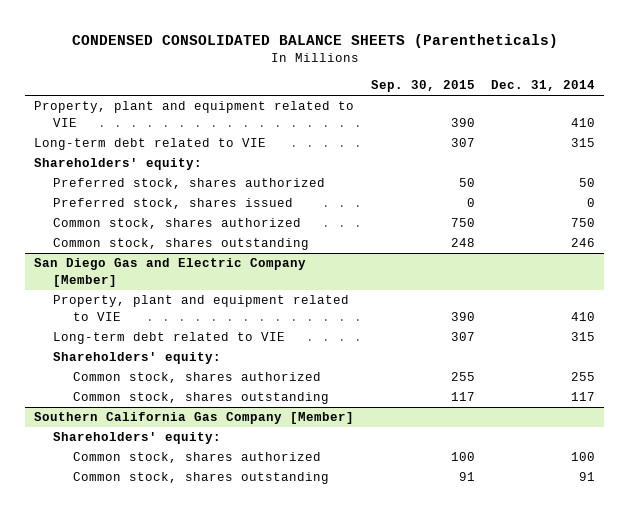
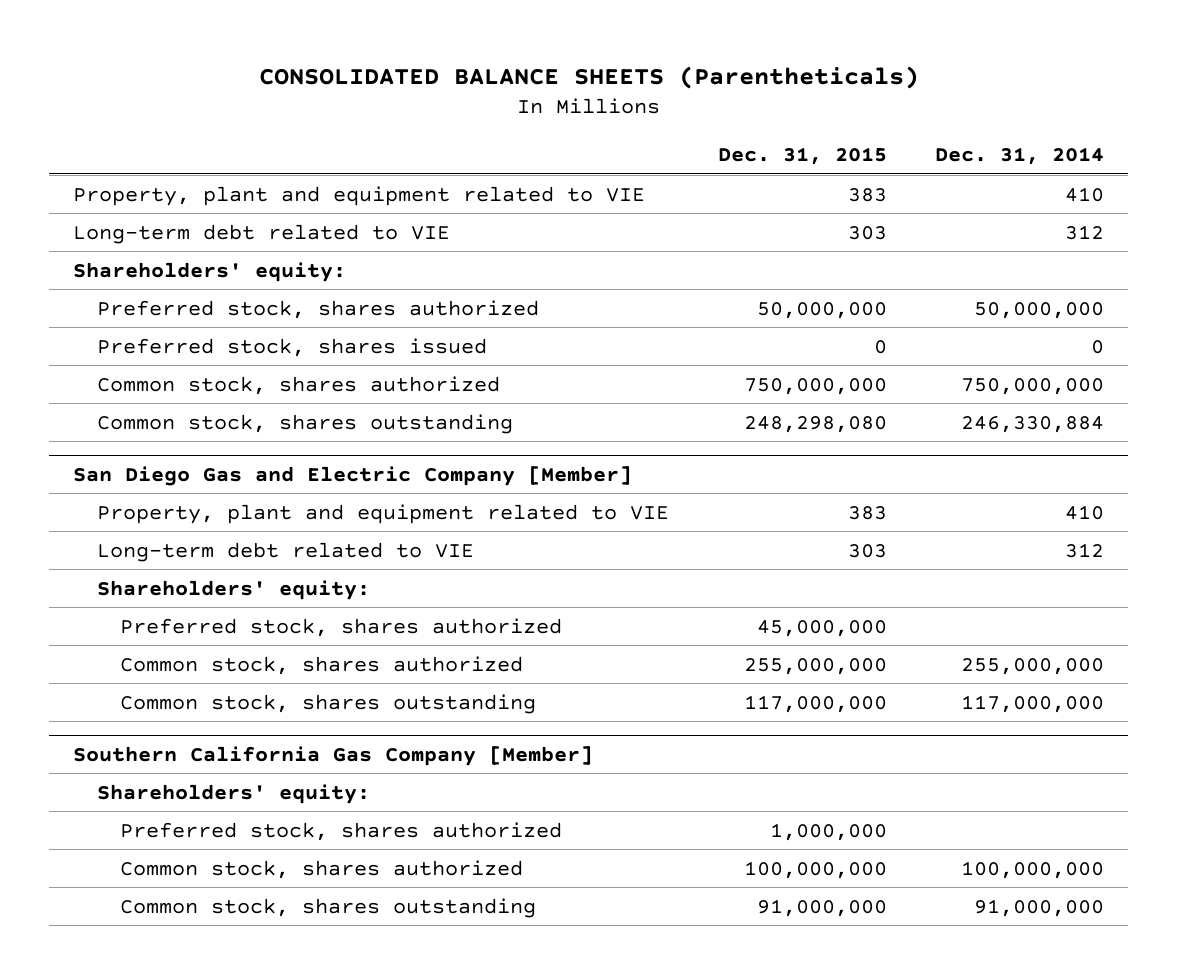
- CONDENSED CONSOLIDATED BALANCE SHEETS (Parentheticals)
+ CONSOLIDATED BALANCE SHEETS (Parentheticals)
- | Sep. 30, 2015 | Dec. 31, 2014
+ | Dec. 31, 2015 | Dec. 31, 2014
- Long-term debt related to VIE | 307 | 315
+ Long-term debt related to VIE | 303 | 312
- Preferred stock, shares authorized | 50 | 50
+ Preferred stock, shares authorized | 50,000,000 | 50,000,000
- Common stock, shares authorized | 750 | 750
- Common stock, shares outstanding | 248 | 246
+ Common stock, shares authorized | 750,000,000 | 750,000,000
+ Common stock, shares outstanding | 248,298,080 | 246,330,884
@ San Diego Gas and Electric Company [Member]
- Long-term debt related to VIE | 307 | 315
+ Long-term debt related to VIE | 303 | 312
- Common stock, shares authorized | 255 | 255
- Common stock, shares outstanding | 117 | 117
+ Preferred stock, shares authorized | 45,000,000 |
+ Common stock, shares authorized | 255,000,000 | 255,000,000
+ Common stock, shares outstanding | 117,000,000 | 117,000,000
@ Southern California Gas Company [Member]
- Common stock, shares authorized | 100 | 100
- Common stock, shares outstanding | 91 | 91
+ Preferred stock, shares authorized | 1,000,000 |
+ Common stock, shares authorized | 100,000,000 | 100,000,000
+ Common stock, shares outstanding | 91,000,000 | 91,000,000

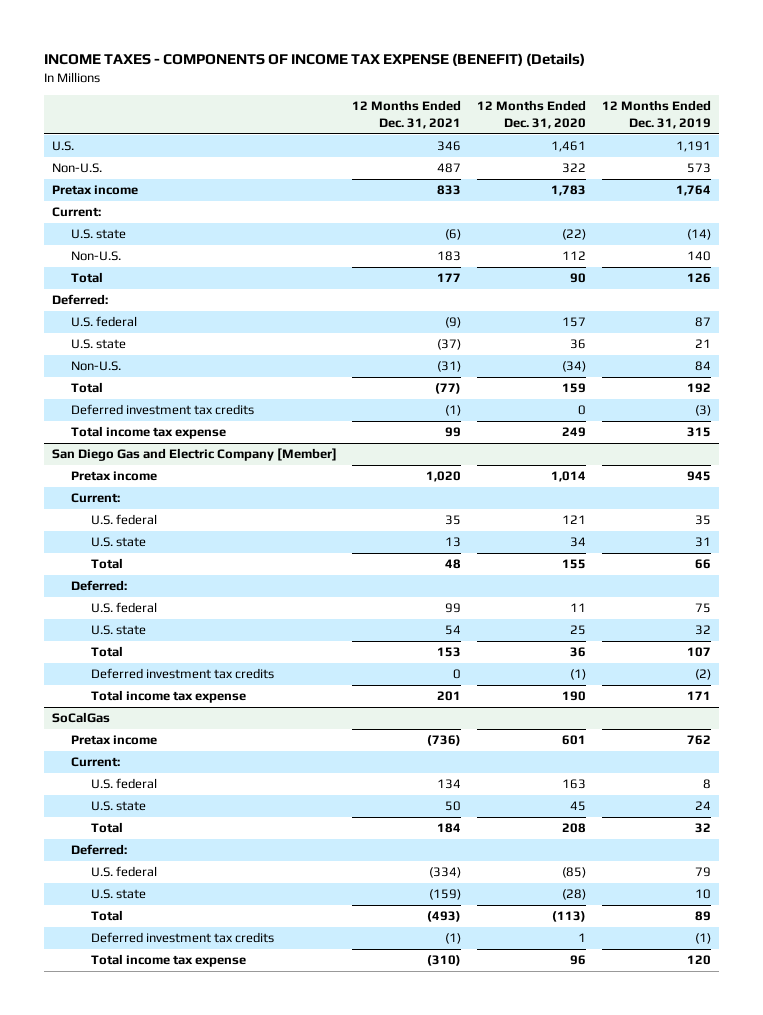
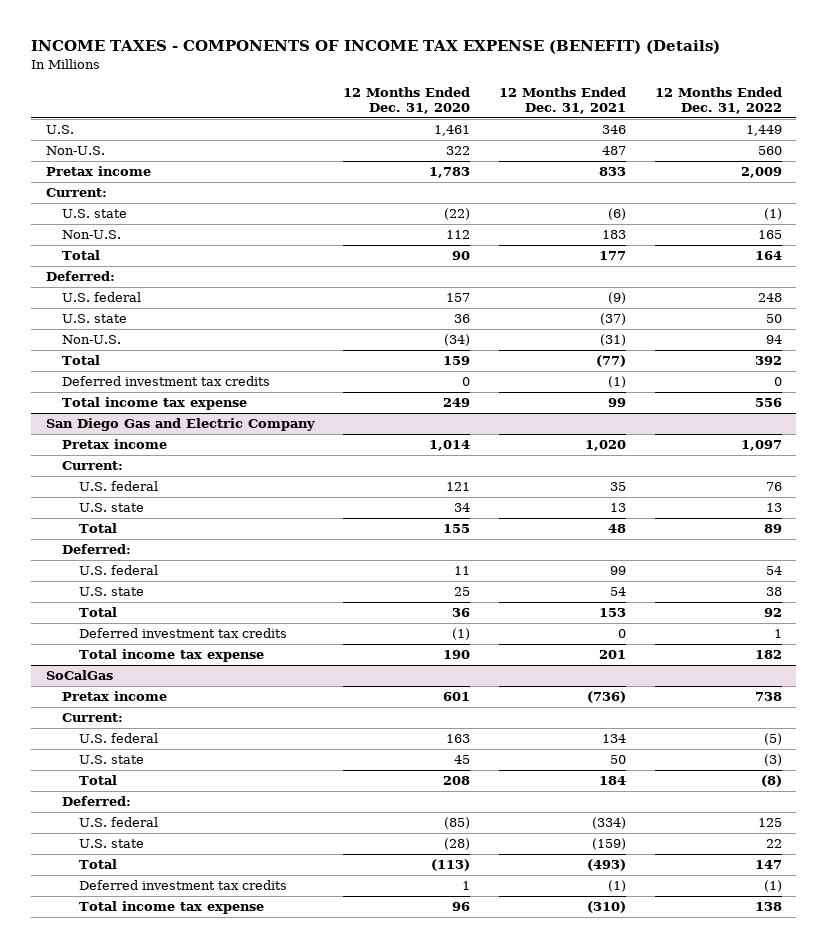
- | 12 Months Ended Dec. 31, 2021 | 12 Months Ended Dec. 31, 2020 | 12 Months Ended Dec. 31, 2019
+ | 12 Months Ended Dec. 31, 2020 | 12 Months Ended Dec. 31, 2021 | 12 Months Ended Dec. 31, 2022
- San Diego Gas and Electric Company [Member]
+ San Diego Gas and Electric Company

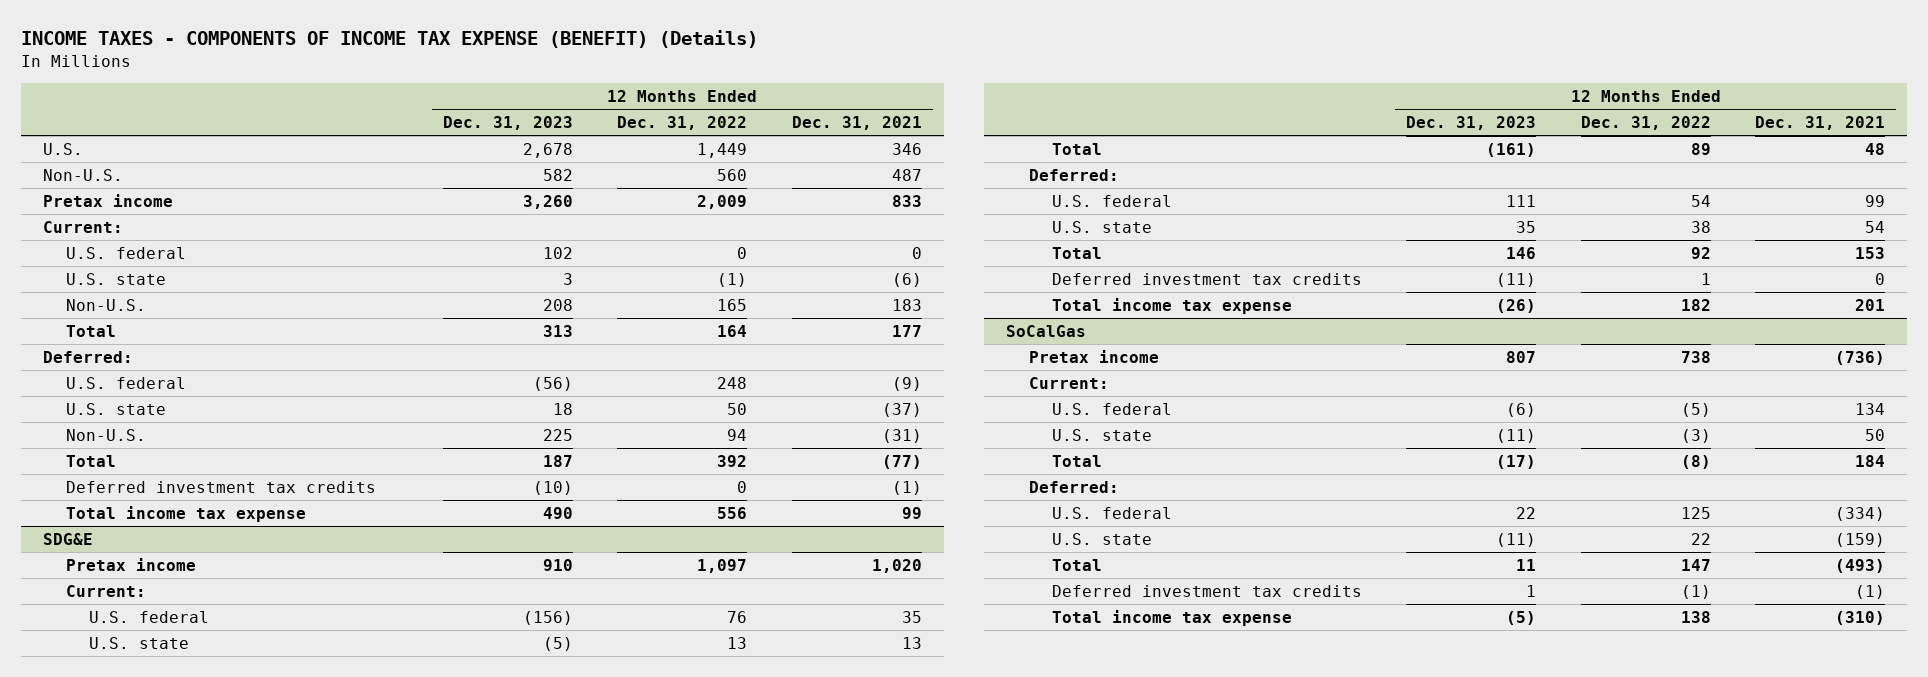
- | 12 Months Ended Dec. 31, 2020 | 12 Months Ended Dec. 31, 2021 | 12 Months Ended Dec. 31, 2022
+ | 12 Months Ended Dec. 31, 2023 | 12 Months Ended Dec. 31, 2022 | 12 Months Ended Dec. 31, 2021
+ U.S. federal | 102 | 0 | 0
- San Diego Gas and Electric Company
+ SDG&E

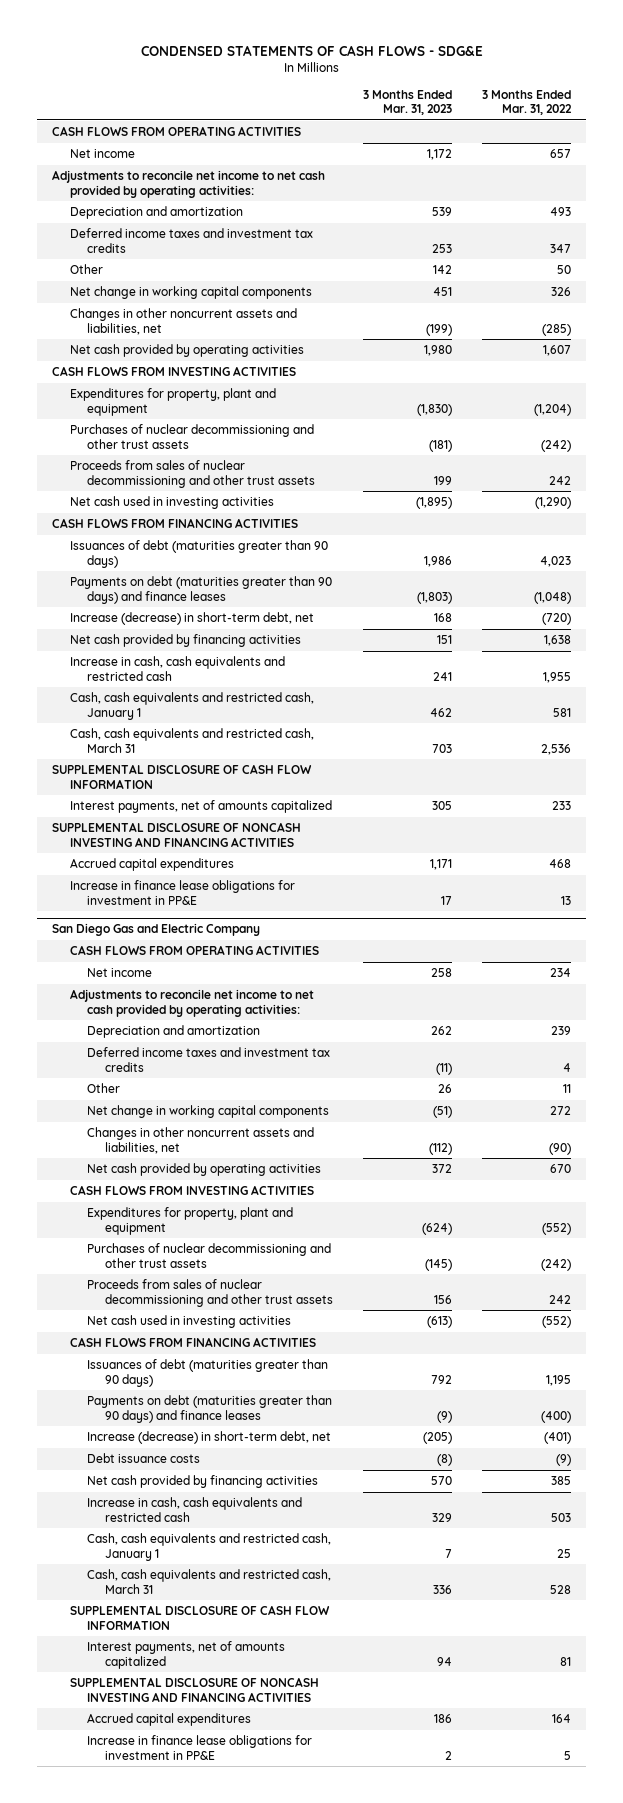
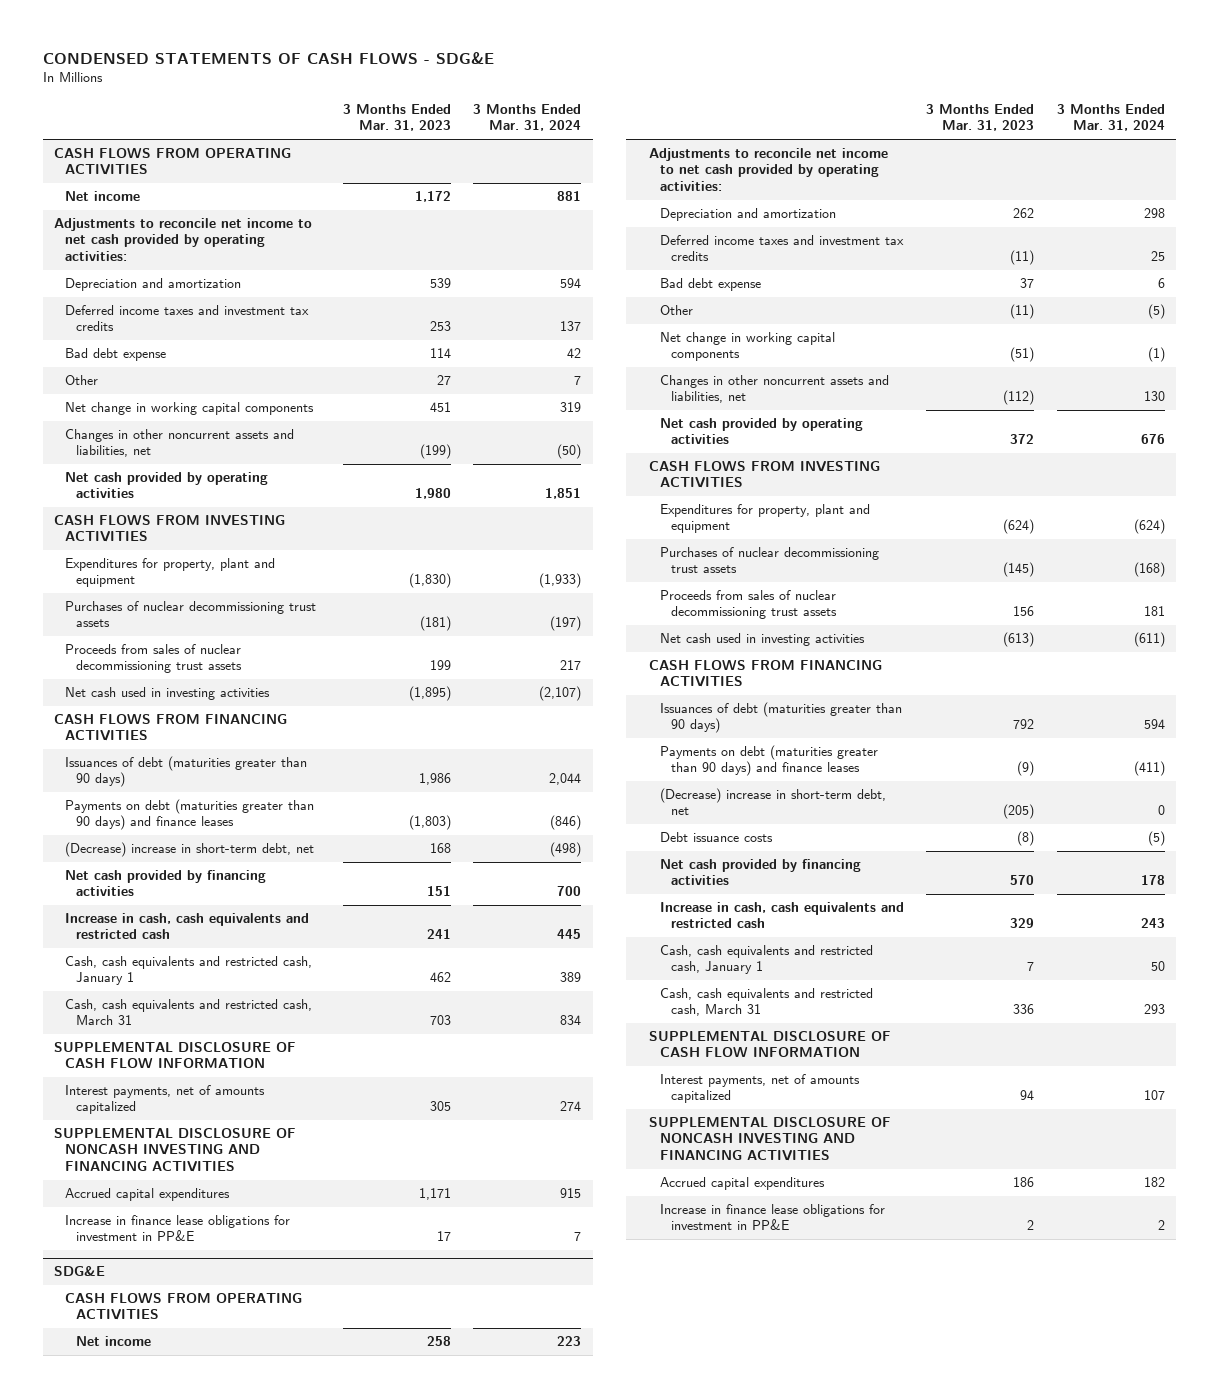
- | 3 Months Ended Mar. 31, 2023 | 3 Months Ended Mar. 31, 2022
+ | 3 Months Ended Mar. 31, 2023 | 3 Months Ended Mar. 31, 2024
- Other | 142 | 50
+ Bad debt expense | 114 | 42
+ Other | 27 | 7
- Purchases of nuclear decommissioning and other trust assets | (181) | (242)
- Proceeds from sales of nuclear decommissioning and other trust assets | 199 | 242
+ Purchases of nuclear decommissioning trust assets | (181) | (197)
+ Proceeds from sales of nuclear decommissioning trust assets | 199 | 217
- Increase (decrease) in short-term debt, net | 168 | (720)
+ (Decrease) increase in short-term debt, net | 168 | (498)
- San Diego Gas and Electric Company
+ SDG&E
- Other | 26 | 11
+ Bad debt expense | 37 | 6
+ Other | (11) | (5)
- Purchases of nuclear decommissioning and other trust assets | (145) | (242)
- Proceeds from sales of nuclear decommissioning and other trust assets | 156 | 242
+ Purchases of nuclear decommissioning trust assets | (145) | (168)
+ Proceeds from sales of nuclear decommissioning trust assets | 156 | 181
- Increase (decrease) in short-term debt, net | (205) | (401)
+ (Decrease) increase in short-term debt, net | (205) | 0

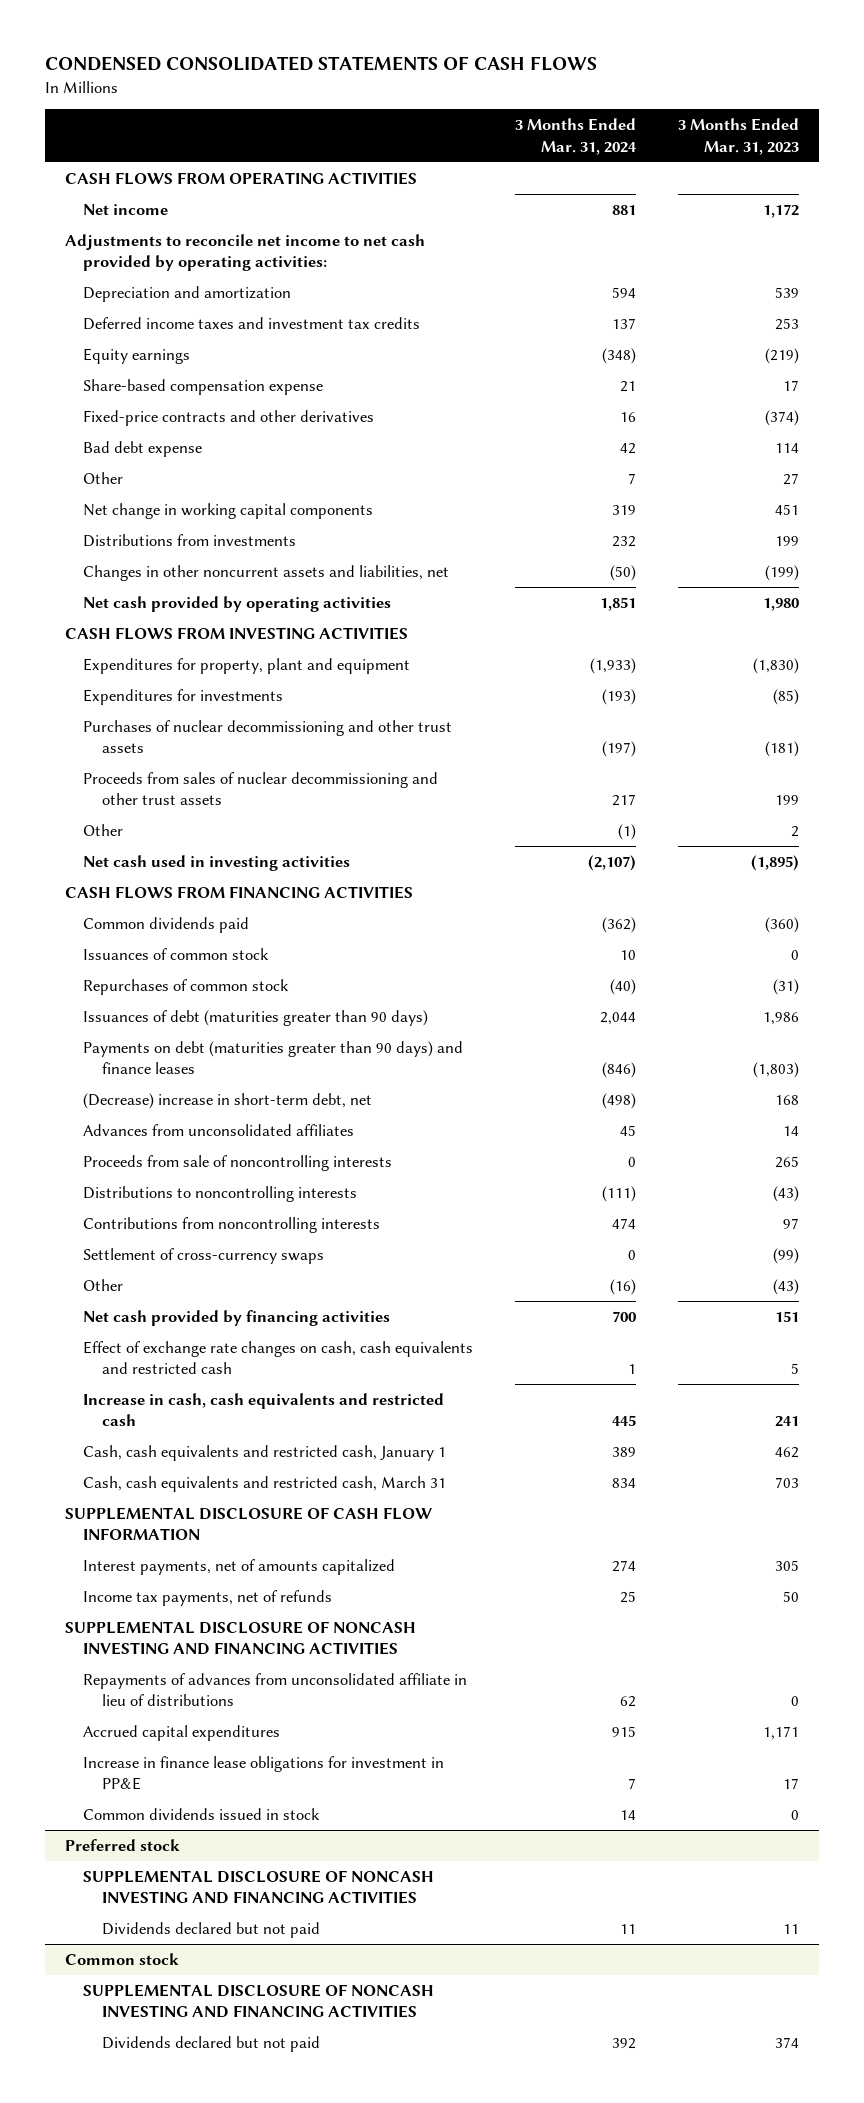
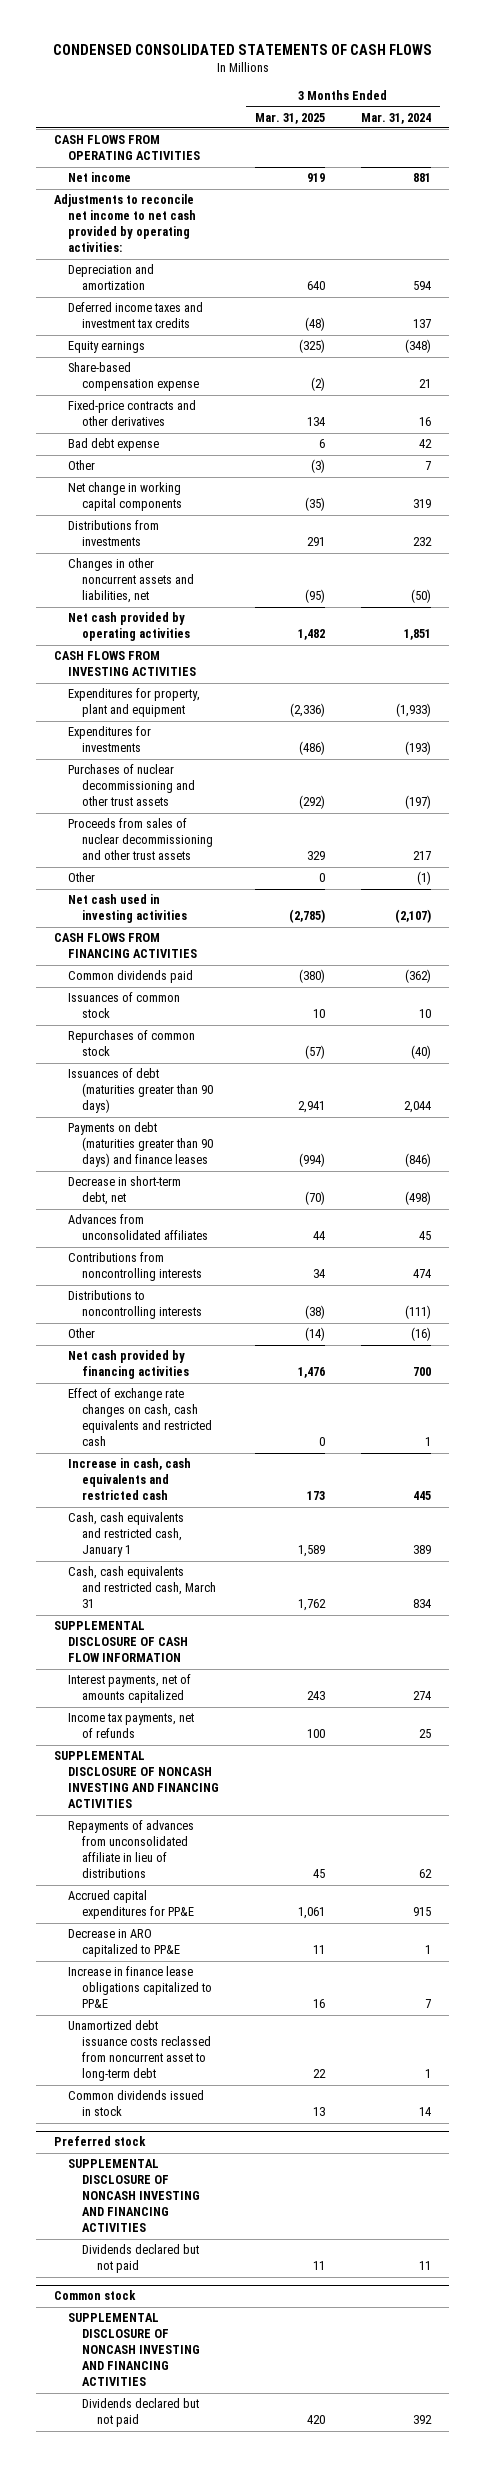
- | 3 Months Ended Mar. 31, 2024 | 3 Months Ended Mar. 31, 2023
+ | 3 Months Ended Mar. 31, 2025 | 3 Months Ended Mar. 31, 2024
- (Decrease) increase in short-term debt, net | (498) | 168
+ Decrease in short-term debt, net | (70) | (498)
- Proceeds from sale of noncontrolling interests | 0 | 265
- Settlement of cross-currency swaps | 0 | (99)
moved down: Distributions to noncontrolling interests | (38) | (111)
- Accrued capital expenditures | 915 | 1,171
- Increase in finance lease obligations for investment in PP&E | 7 | 17
+ Accrued capital expenditures for PP&E | 1,061 | 915
+ Decrease in ARO capitalized to PP&E | 11 | 1
+ Increase in finance lease obligations capitalized to PP&E | 16 | 7
+ Unamortized debt issuance costs reclassed from noncurrent asset to long-term debt | 22 | 1

